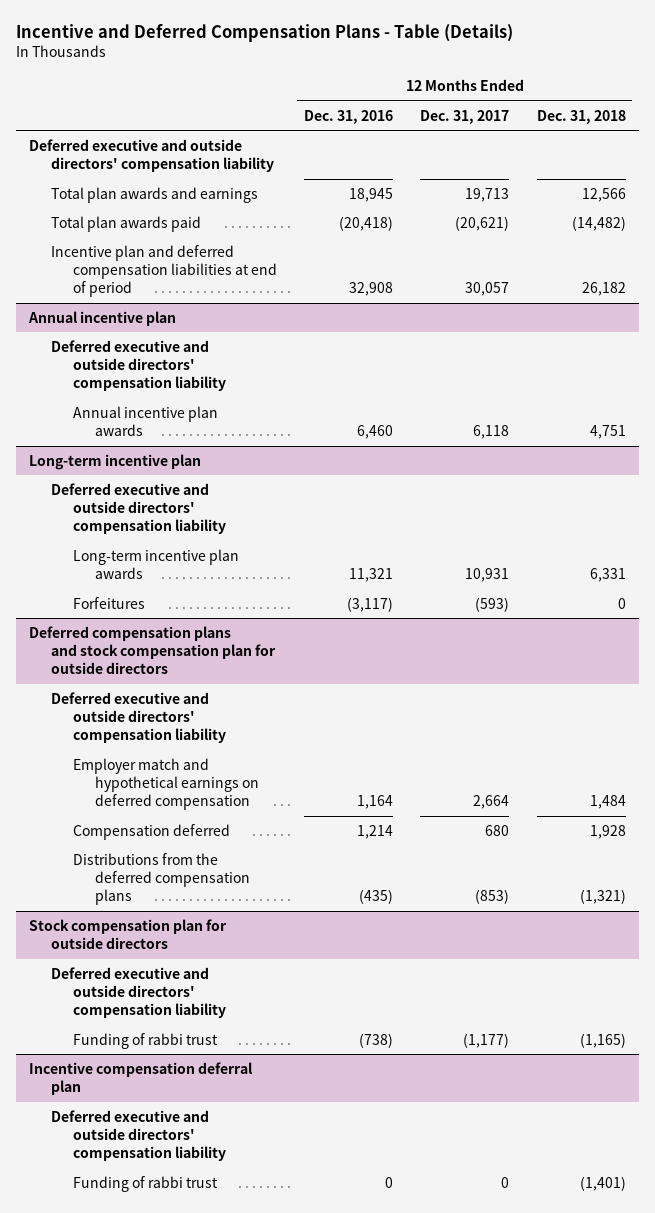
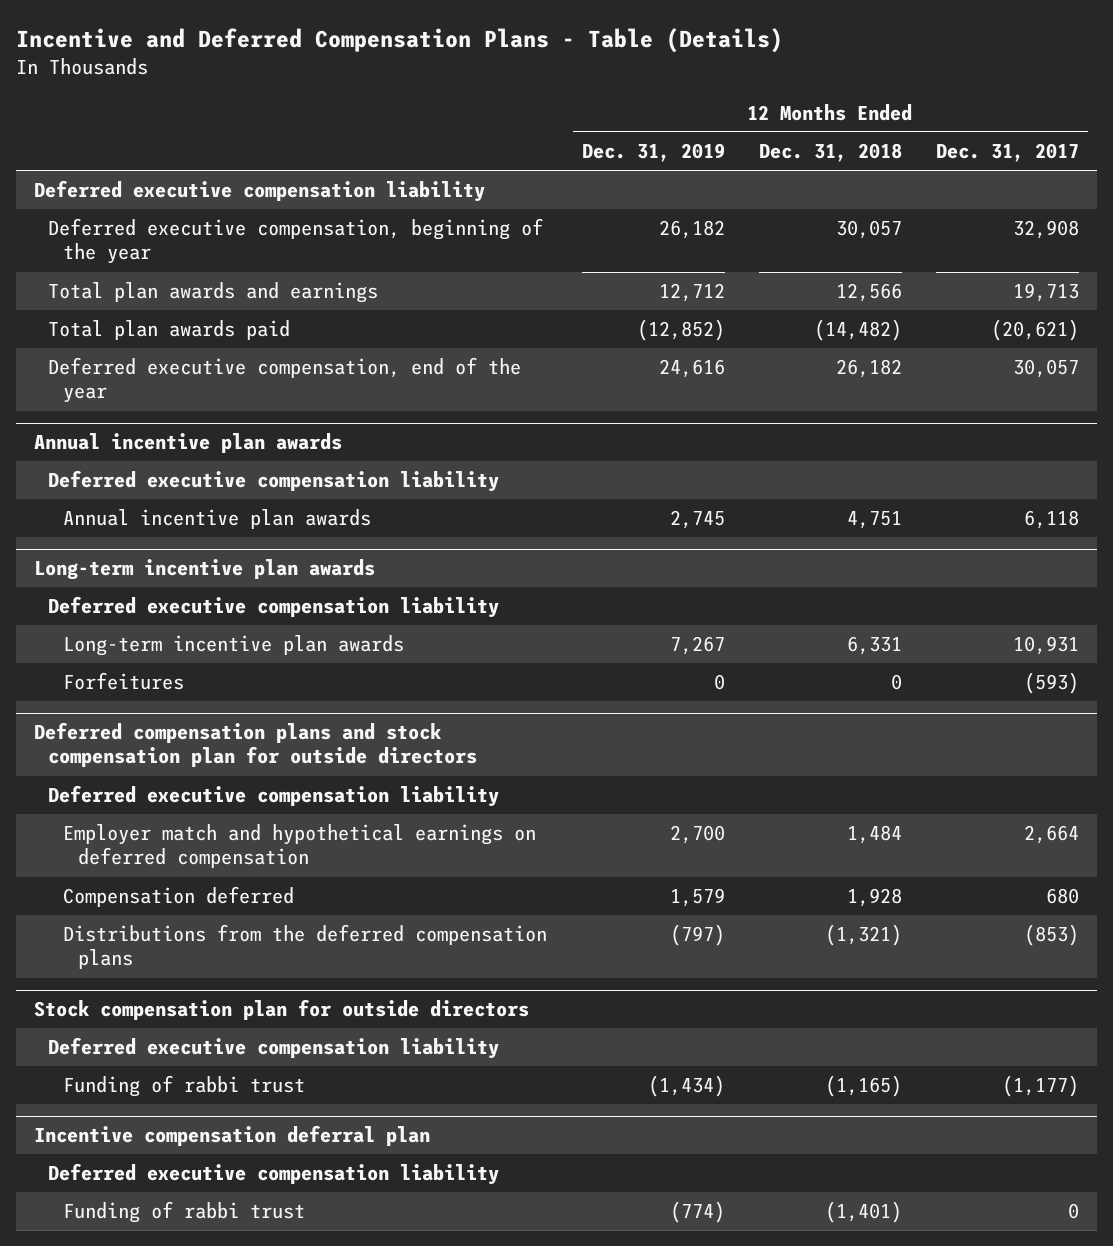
- | 12 Months Ended Dec. 31, 2016 | 12 Months Ended Dec. 31, 2017 | 12 Months Ended Dec. 31, 2018
+ | 12 Months Ended Dec. 31, 2019 | 12 Months Ended Dec. 31, 2018 | 12 Months Ended Dec. 31, 2017
- Deferred executive and outside directors' compensation liability
+ Deferred executive compensation liability
+ Deferred executive compensation, beginning of the year | 26,182 | 30,057 | 32,908
- Incentive plan and deferred compensation liabilities at end of period | 32,908 | 30,057 | 26,182
- Annual incentive plan
- Deferred executive and outside directors' compensation liability
+ Deferred executive compensation, end of the year | 24,616 | 26,182 | 30,057
+ Annual incentive plan awards
+ Deferred executive compensation liability
- Long-term incentive plan
- Deferred executive and outside directors' compensation liability
+ Long-term incentive plan awards
+ Deferred executive compensation liability
@ Deferred compensation plans and stock compensation plan for outside directors
- Deferred executive and outside directors' compensation liability
+ Deferred executive compensation liability
@ Stock compensation plan for outside directors
- Deferred executive and outside directors' compensation liability
+ Deferred executive compensation liability
@ Incentive compensation deferral plan
- Deferred executive and outside directors' compensation liability
+ Deferred executive compensation liability

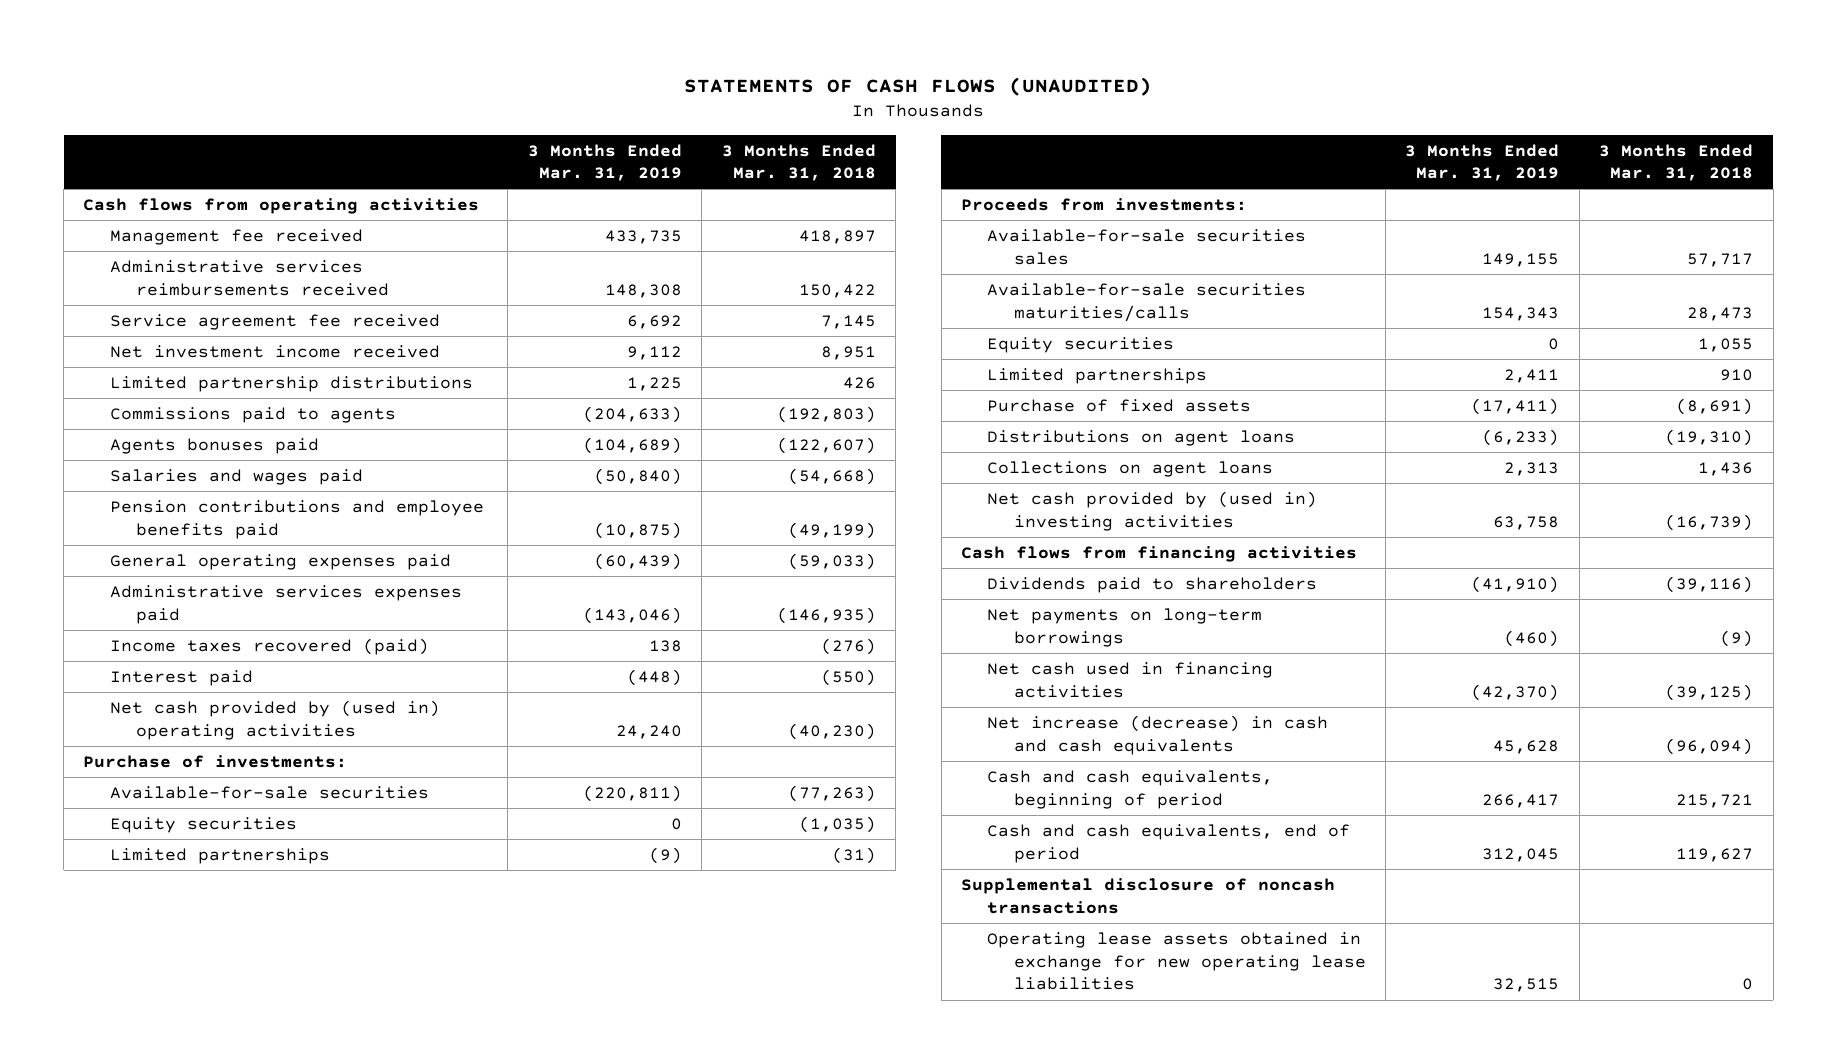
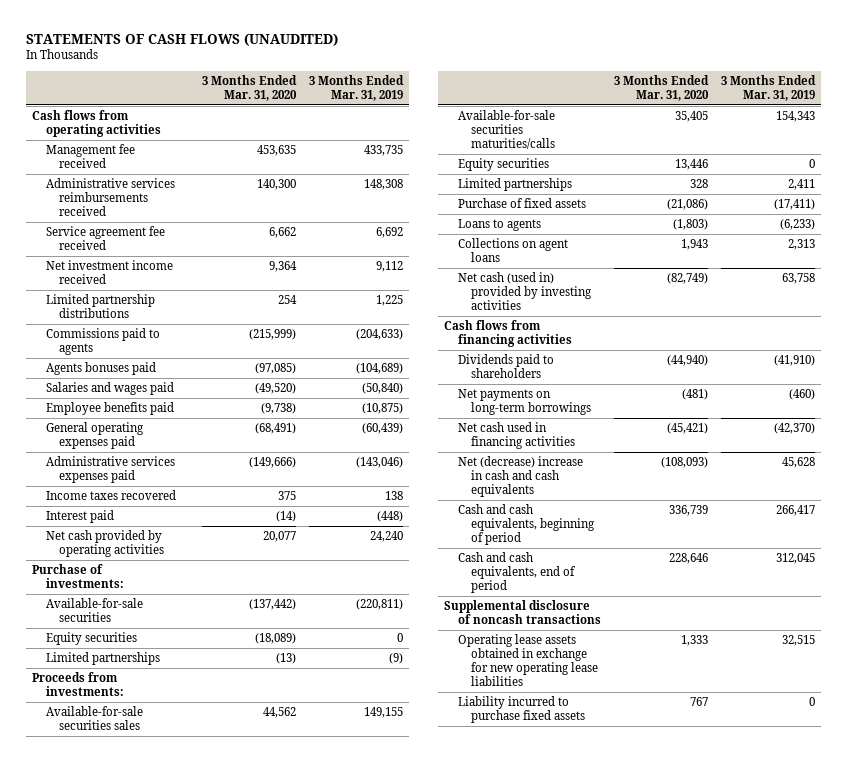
- | 3 Months Ended Mar. 31, 2019 | 3 Months Ended Mar. 31, 2018
+ | 3 Months Ended Mar. 31, 2020 | 3 Months Ended Mar. 31, 2019
- Pension contributions and employee benefits paid | (10,875) | (49,199)
+ Employee benefits paid | (9,738) | (10,875)
- Income taxes recovered (paid) | 138 | (276)
+ Income taxes recovered | 375 | 138
- Net cash provided by (used in) operating activities | 24,240 | (40,230)
+ Net cash provided by operating activities | 20,077 | 24,240
- Distributions on agent loans | (6,233) | (19,310)
+ Loans to agents | (1,803) | (6,233)
- Net cash provided by (used in) investing activities | 63,758 | (16,739)
+ Net cash (used in) provided by investing activities | (82,749) | 63,758
- Net increase (decrease) in cash and cash equivalents | 45,628 | (96,094)
+ Net (decrease) increase in cash and cash equivalents | (108,093) | 45,628
+ Liability incurred to purchase fixed assets | 767 | 0

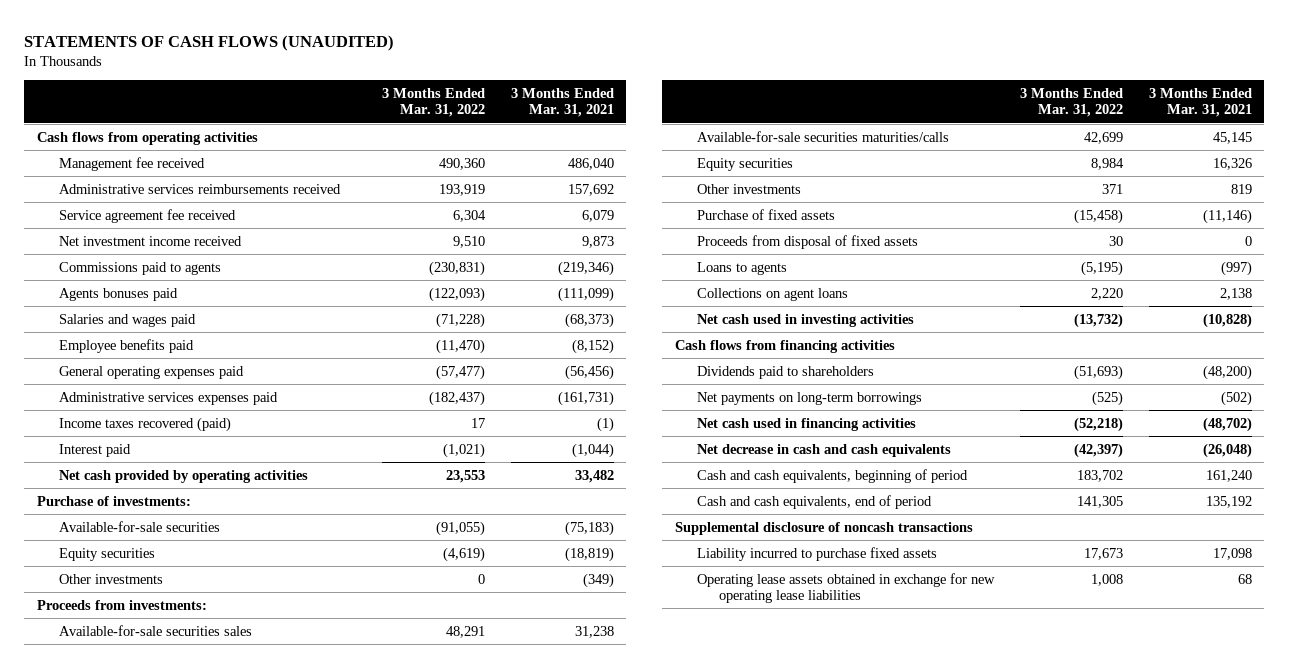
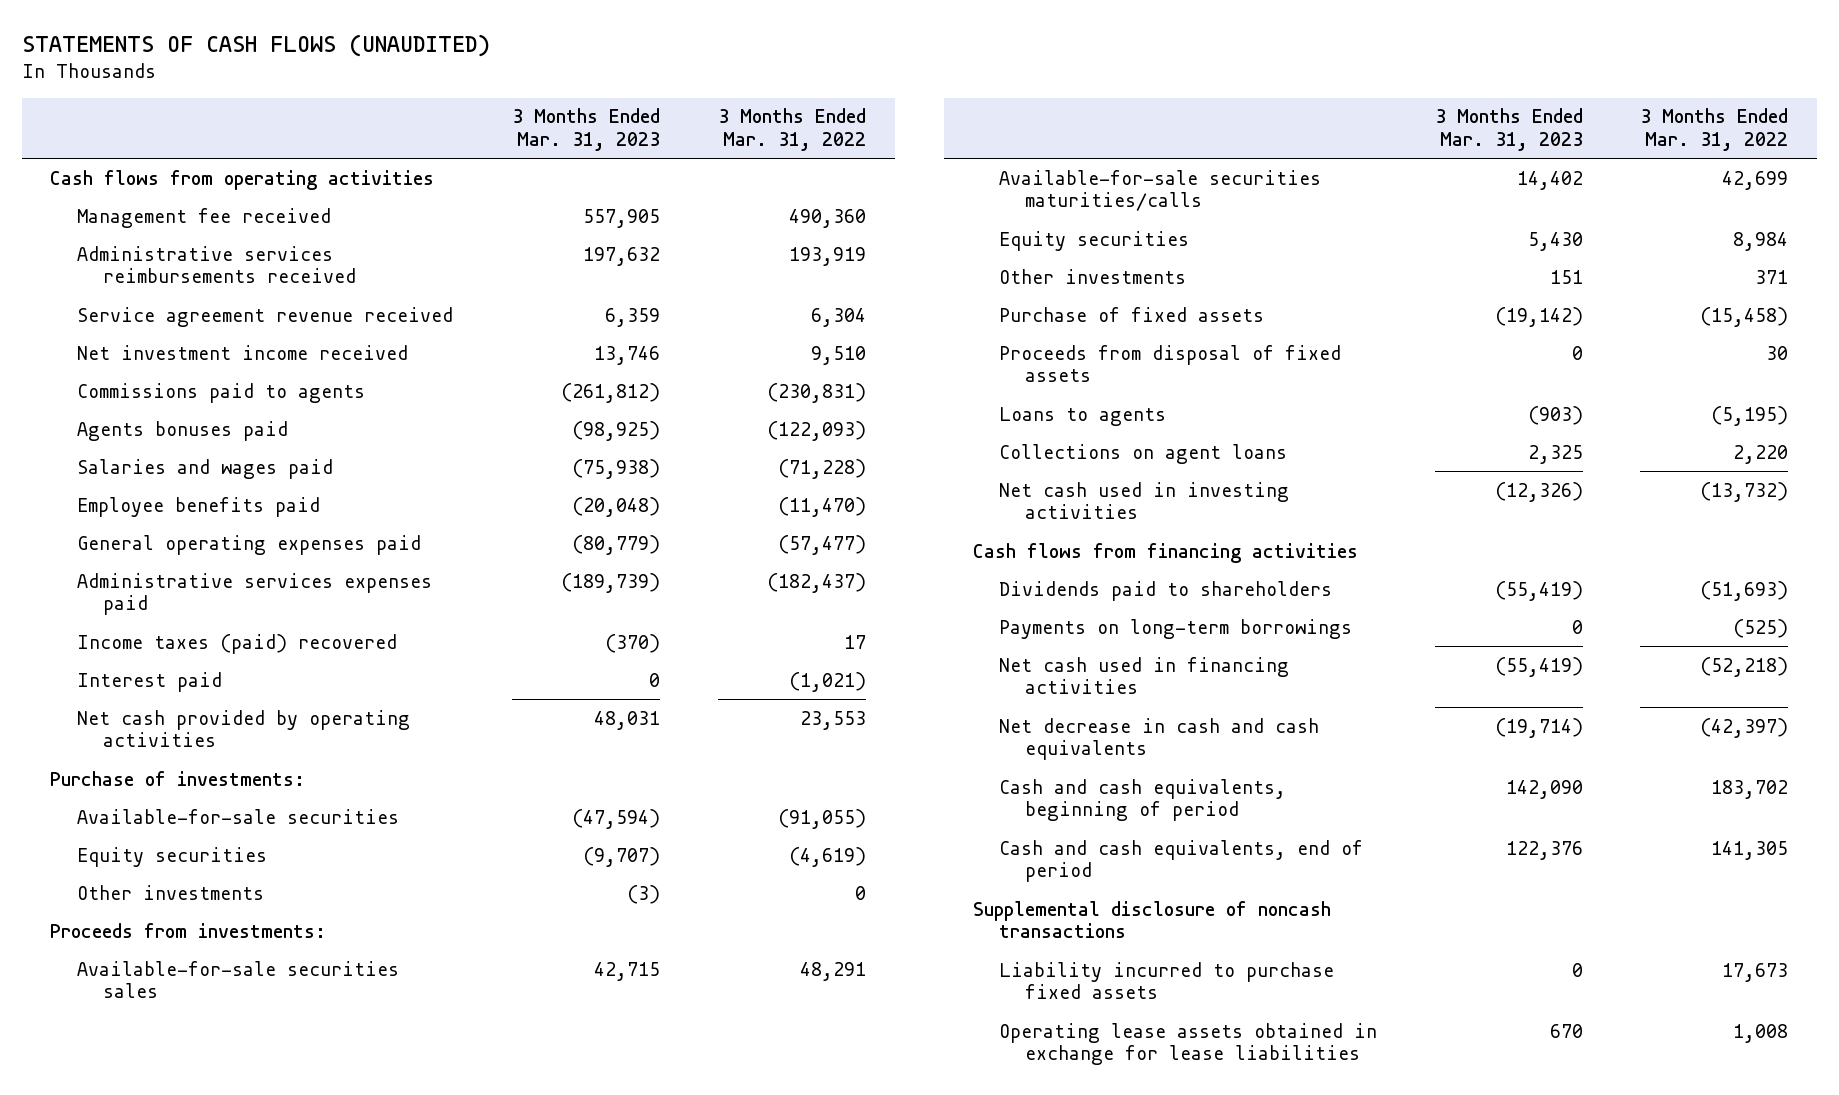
- | 3 Months Ended Mar. 31, 2022 | 3 Months Ended Mar. 31, 2021
+ | 3 Months Ended Mar. 31, 2023 | 3 Months Ended Mar. 31, 2022
- Service agreement fee received | 6,304 | 6,079
+ Service agreement revenue received | 6,359 | 6,304
- Income taxes recovered (paid) | 17 | (1)
+ Income taxes (paid) recovered | (370) | 17
- Net payments on long-term borrowings | (525) | (502)
+ Payments on long-term borrowings | 0 | (525)
- Operating lease assets obtained in exchange for new operating lease liabilities | 1,008 | 68
+ Operating lease assets obtained in exchange for lease liabilities | 670 | 1,008

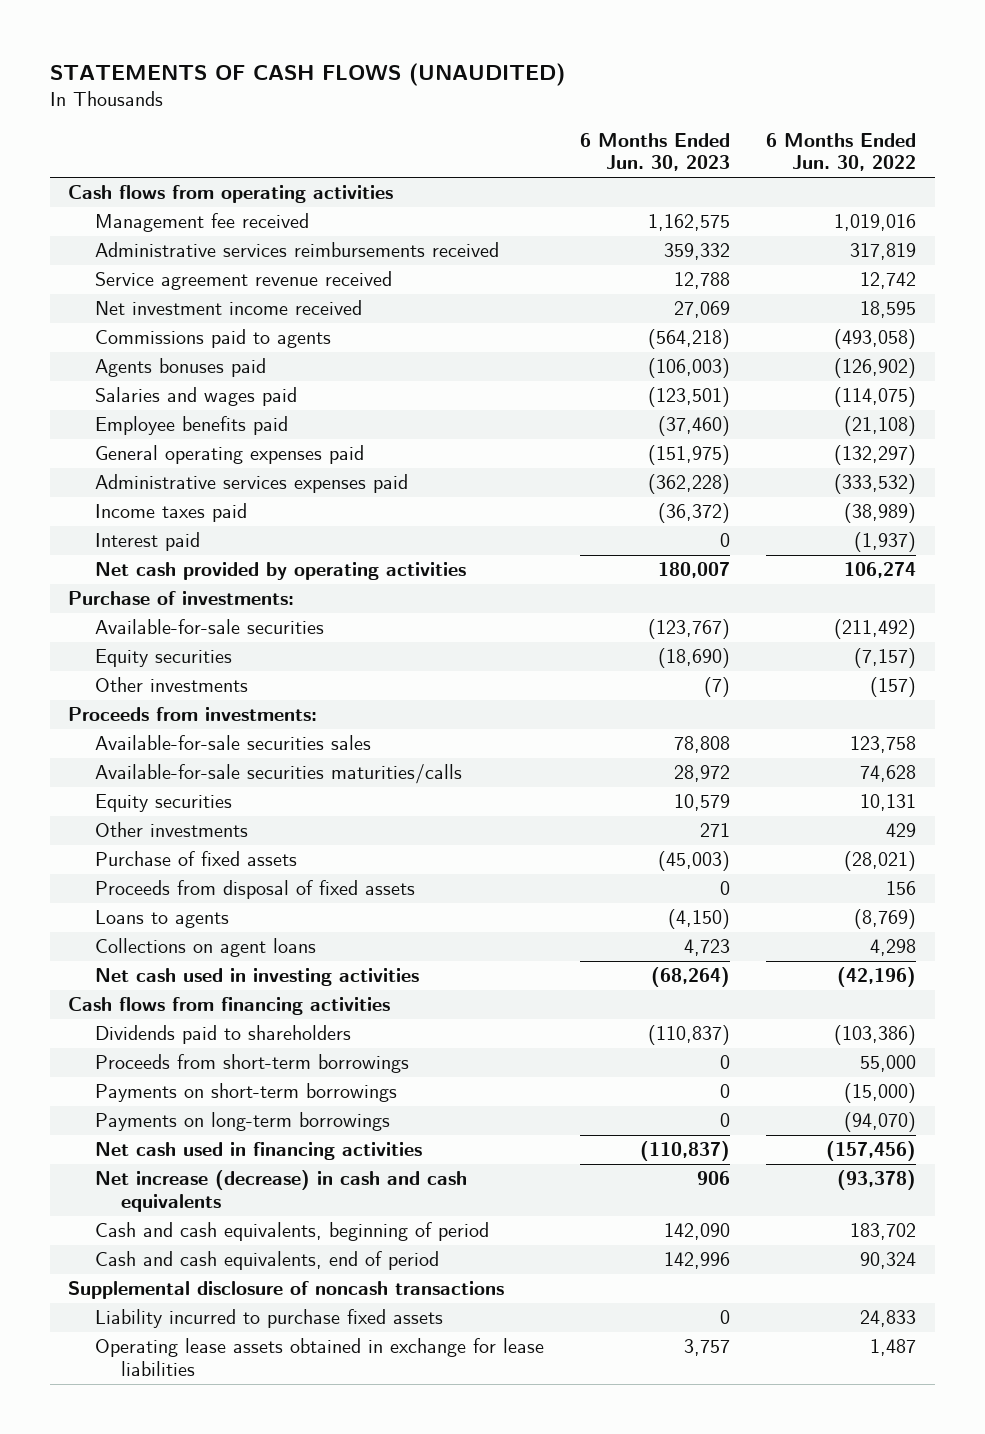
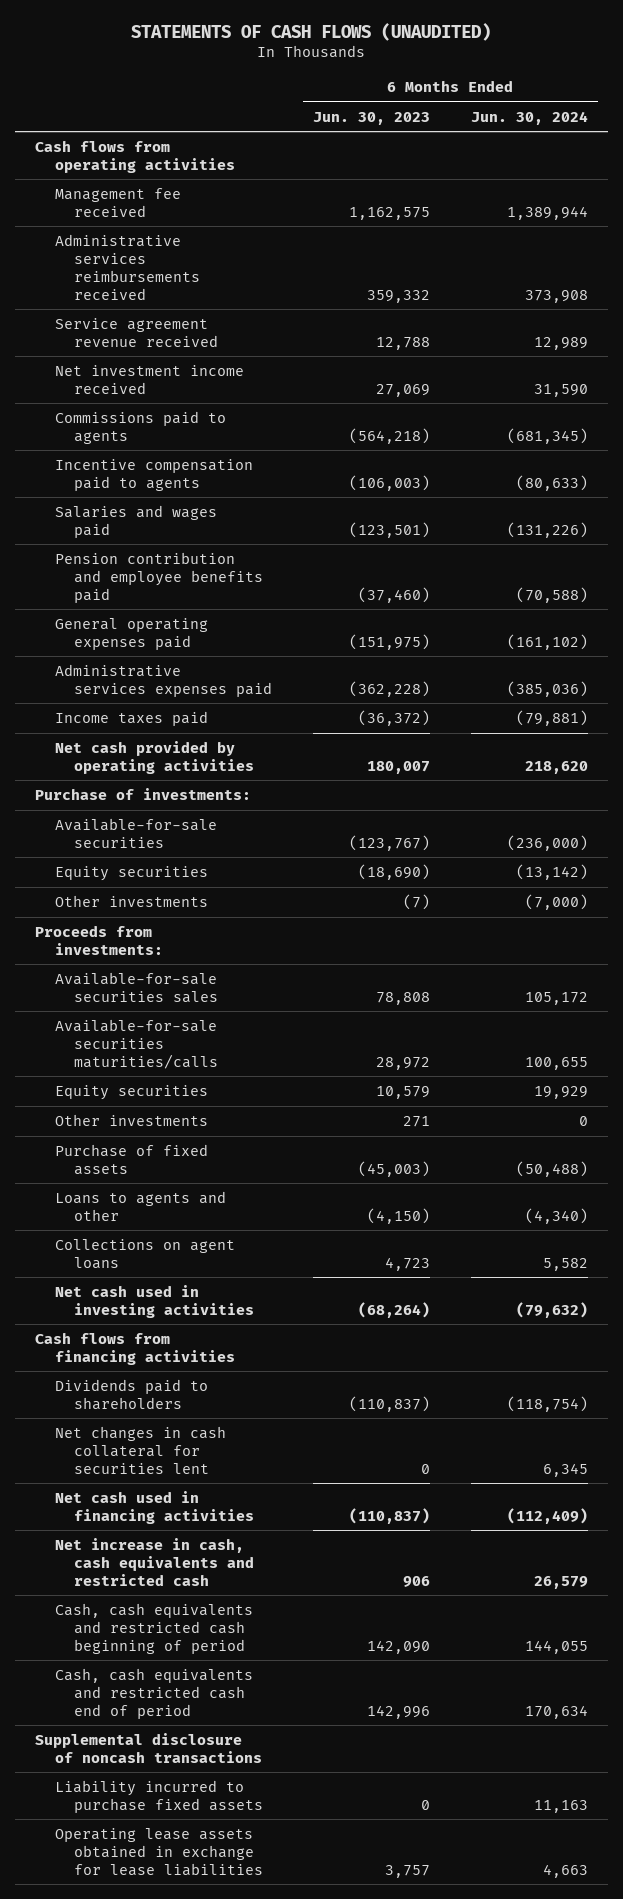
- | 6 Months Ended Jun. 30, 2023 | 6 Months Ended Jun. 30, 2022
+ | 6 Months Ended Jun. 30, 2023 | 6 Months Ended Jun. 30, 2024
- Agents bonuses paid | (106,003) | (126,902)
+ Incentive compensation paid to agents | (106,003) | (80,633)
- Employee benefits paid | (37,460) | (21,108)
+ Pension contribution and employee benefits paid | (37,460) | (70,588)
- Interest paid | 0 | (1,937)
- Proceeds from disposal of fixed assets | 0 | 156
- Loans to agents | (4,150) | (8,769)
+ Loans to agents and other | (4,150) | (4,340)
- Proceeds from short-term borrowings | 0 | 55,000
- Payments on short-term borrowings | 0 | (15,000)
- Payments on long-term borrowings | 0 | (94,070)
+ Net changes in cash collateral for securities lent | 0 | 6,345
- Net increase (decrease) in cash and cash equivalents | 906 | (93,378)
- Cash and cash equivalents, beginning of period | 142,090 | 183,702
- Cash and cash equivalents, end of period | 142,996 | 90,324
+ Net increase in cash, cash equivalents and restricted cash | 906 | 26,579
+ Cash, cash equivalents and restricted cash beginning of period | 142,090 | 144,055
+ Cash, cash equivalents and restricted cash end of period | 142,996 | 170,634

